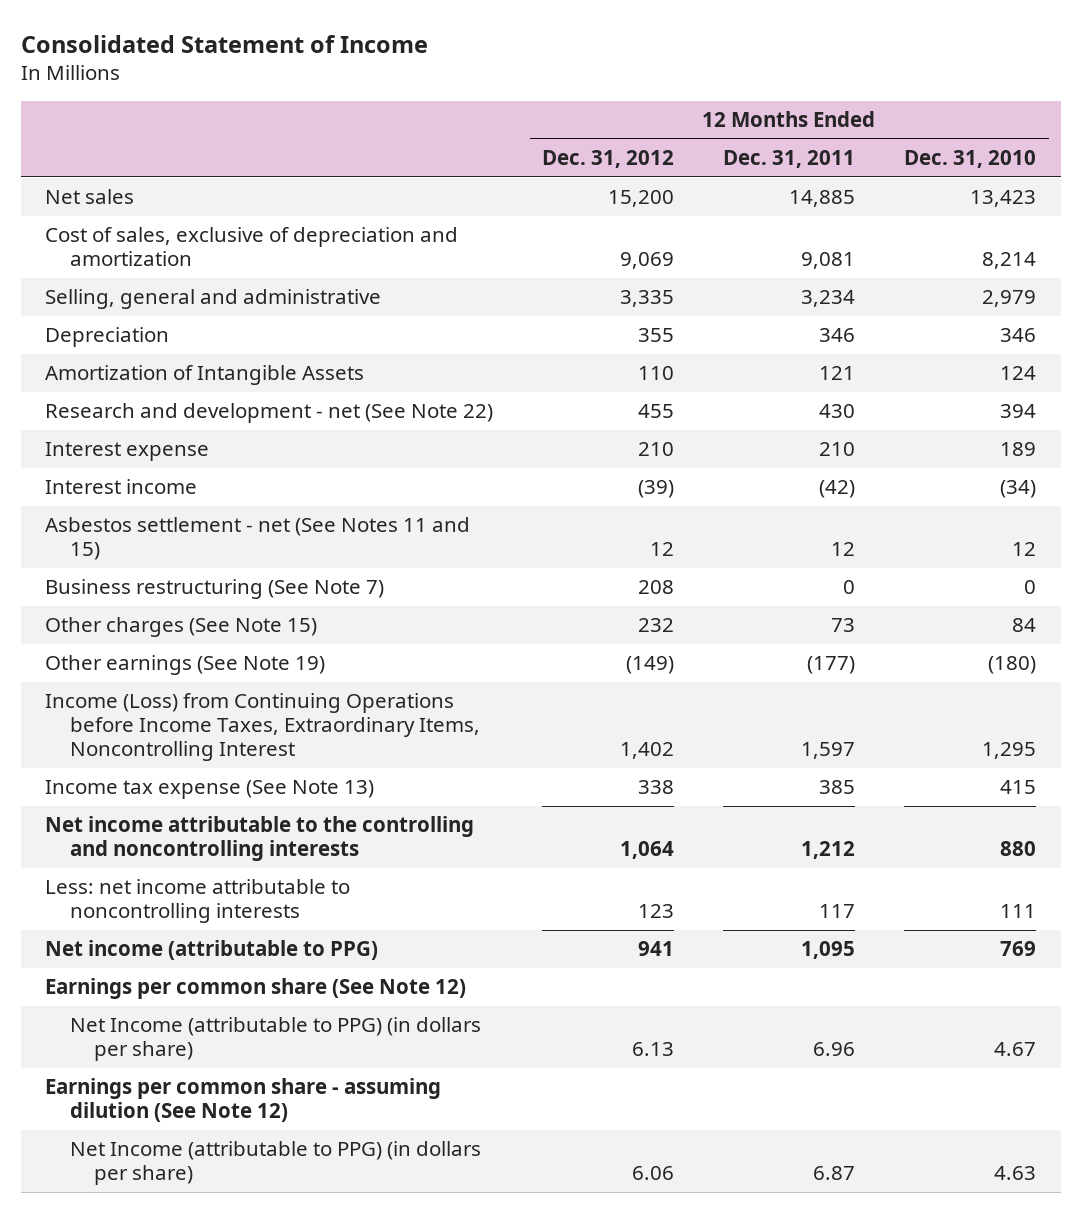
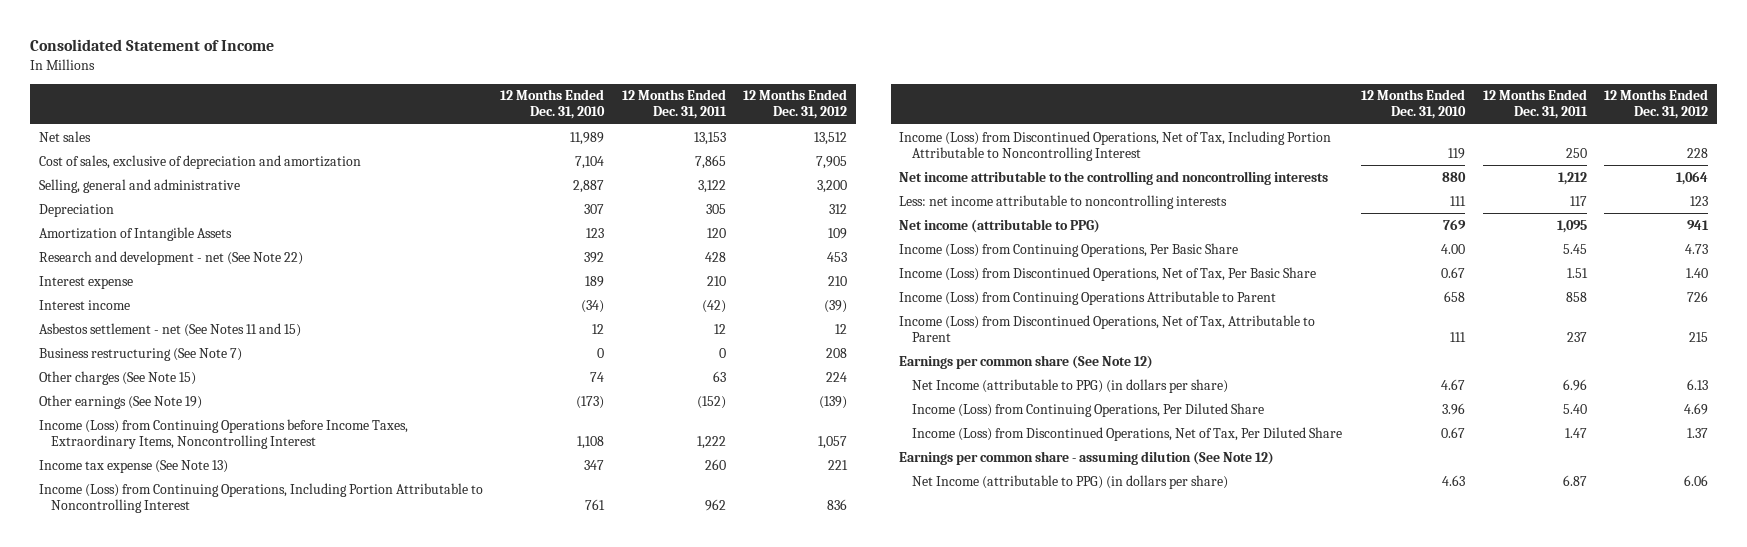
- | 12 Months Ended Dec. 31, 2012 | 12 Months Ended Dec. 31, 2011 | 12 Months Ended Dec. 31, 2010
+ | 12 Months Ended Dec. 31, 2010 | 12 Months Ended Dec. 31, 2011 | 12 Months Ended Dec. 31, 2012
- Net sales | 15,200 | 14,885 | 13,423
- Cost of sales, exclusive of depreciation and amortization | 9,069 | 9,081 | 8,214
- Selling, general and administrative | 3,335 | 3,234 | 2,979
- Depreciation | 355 | 346 | 346
- Amortization of Intangible Assets | 110 | 121 | 124
- Research and development - net (See Note 22) | 455 | 430 | 394
+ Net sales | 11,989 | 13,153 | 13,512
+ Cost of sales, exclusive of depreciation and amortization | 7,104 | 7,865 | 7,905
+ Selling, general and administrative | 2,887 | 3,122 | 3,200
+ Depreciation | 307 | 305 | 312
+ Amortization of Intangible Assets | 123 | 120 | 109
+ Research and development - net (See Note 22) | 392 | 428 | 453
- Other charges (See Note 15) | 232 | 73 | 84
- Other earnings (See Note 19) | (149) | (177) | (180)
- Income (Loss) from Continuing Operations before Income Taxes, Extraordinary Items, Noncontrolling Interest | 1,402 | 1,597 | 1,295
- Income tax expense (See Note 13) | 338 | 385 | 415
+ Other charges (See Note 15) | 74 | 63 | 224
+ Other earnings (See Note 19) | (173) | (152) | (139)
+ Income (Loss) from Continuing Operations before Income Taxes, Extraordinary Items, Noncontrolling Interest | 1,108 | 1,222 | 1,057
+ Income tax expense (See Note 13) | 347 | 260 | 221
+ Income (Loss) from Continuing Operations, Including Portion Attributable to Noncontrolling Interest | 761 | 962 | 836
+ Income (Loss) from Discontinued Operations, Net of Tax, Including Portion Attributable to Noncontrolling Interest | 119 | 250 | 228
+ Income (Loss) from Continuing Operations, Per Basic Share | 4.00 | 5.45 | 4.73
+ Income (Loss) from Discontinued Operations, Net of Tax, Per Basic Share | 0.67 | 1.51 | 1.40
+ Income (Loss) from Continuing Operations Attributable to Parent | 658 | 858 | 726
+ Income (Loss) from Discontinued Operations, Net of Tax, Attributable to Parent | 111 | 237 | 215
+ Income (Loss) from Continuing Operations, Per Diluted Share | 3.96 | 5.40 | 4.69
+ Income (Loss) from Discontinued Operations, Net of Tax, Per Diluted Share | 0.67 | 1.47 | 1.37

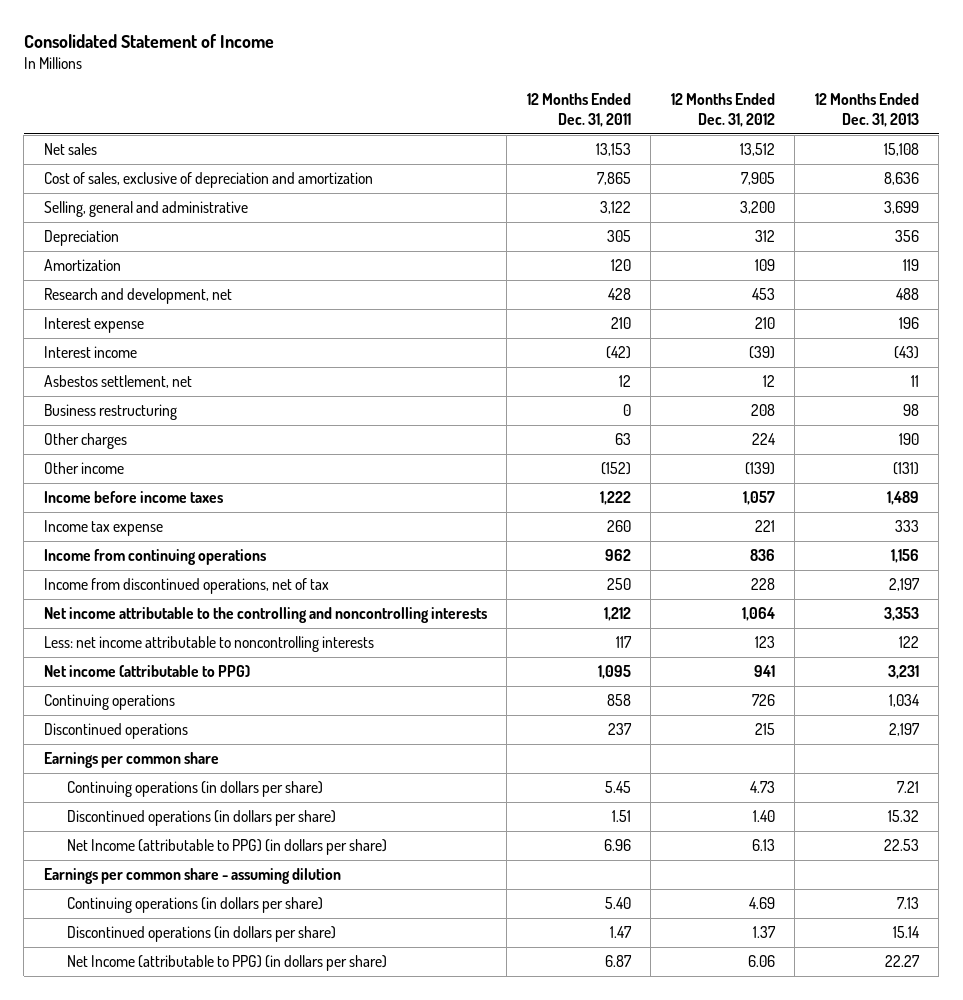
- | 12 Months Ended Dec. 31, 2010 | 12 Months Ended Dec. 31, 2011 | 12 Months Ended Dec. 31, 2012
+ | 12 Months Ended Dec. 31, 2011 | 12 Months Ended Dec. 31, 2012 | 12 Months Ended Dec. 31, 2013
- Amortization of Intangible Assets | 123 | 120 | 109
- Research and development - net (See Note 22) | 392 | 428 | 453
+ Amortization | 120 | 109 | 119
+ Research and development, net | 428 | 453 | 488
- Asbestos settlement - net (See Notes 11 and 15) | 12 | 12 | 12
- Business restructuring (See Note 7) | 0 | 0 | 208
- Other charges (See Note 15) | 74 | 63 | 224
- Other earnings (See Note 19) | (173) | (152) | (139)
- Income (Loss) from Continuing Operations before Income Taxes, Extraordinary Items, Noncontrolling Interest | 1,108 | 1,222 | 1,057
- Income tax expense (See Note 13) | 347 | 260 | 221
- Income (Loss) from Continuing Operations, Including Portion Attributable to Noncontrolling Interest | 761 | 962 | 836
- Income (Loss) from Discontinued Operations, Net of Tax, Including Portion Attributable to Noncontrolling Interest | 119 | 250 | 228
+ Asbestos settlement, net | 12 | 12 | 11
+ Business restructuring | 0 | 208 | 98
+ Other charges | 63 | 224 | 190
+ Other income | (152) | (139) | (131)
+ Income before income taxes | 1,222 | 1,057 | 1,489
+ Income tax expense | 260 | 221 | 333
+ Income from continuing operations | 962 | 836 | 1,156
+ Income from discontinued operations, net of tax | 250 | 228 | 2,197
- Income (Loss) from Continuing Operations, Per Basic Share | 4.00 | 5.45 | 4.73
- Income (Loss) from Discontinued Operations, Net of Tax, Per Basic Share | 0.67 | 1.51 | 1.40
- Income (Loss) from Continuing Operations Attributable to Parent | 658 | 858 | 726
- Income (Loss) from Discontinued Operations, Net of Tax, Attributable to Parent | 111 | 237 | 215
- Earnings per common share (See Note 12)
+ Continuing operations | 858 | 726 | 1,034
+ Discontinued operations | 237 | 215 | 2,197
+ Earnings per common share
+ Continuing operations (in dollars per share) | 5.45 | 4.73 | 7.21
+ Discontinued operations (in dollars per share) | 1.51 | 1.40 | 15.32
- Income (Loss) from Continuing Operations, Per Diluted Share | 3.96 | 5.40 | 4.69
- Income (Loss) from Discontinued Operations, Net of Tax, Per Diluted Share | 0.67 | 1.47 | 1.37
- Earnings per common share - assuming dilution (See Note 12)
+ Earnings per common share - assuming dilution
+ Continuing operations (in dollars per share) | 5.40 | 4.69 | 7.13
+ Discontinued operations (in dollars per share) | 1.47 | 1.37 | 15.14

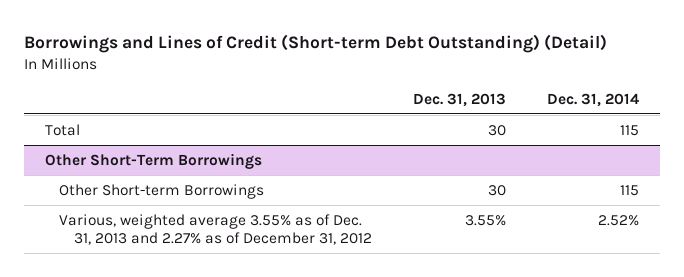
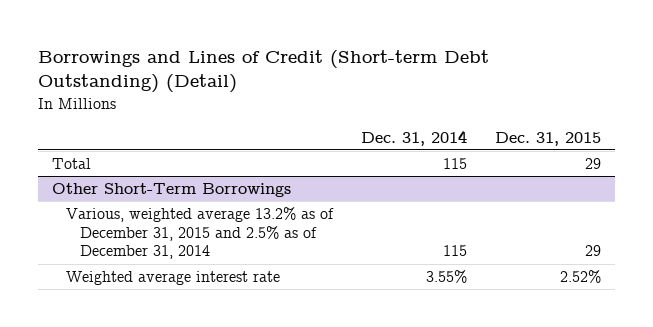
- | Dec. 31, 2013 | Dec. 31, 2014
+ | Dec. 31, 2014 | Dec. 31, 2015
@ Other Short-Term Borrowings
- Other Short-term Borrowings | 30 | 115
- Various, weighted average 3.55% as of Dec. 31, 2013 and 2.27% as of December 31, 2012 | 3.55% | 2.52%
+ Various, weighted average 13.2% as of December 31, 2015 and 2.5% as of December 31, 2014 | 115 | 29
+ Weighted average interest rate | 3.55% | 2.52%

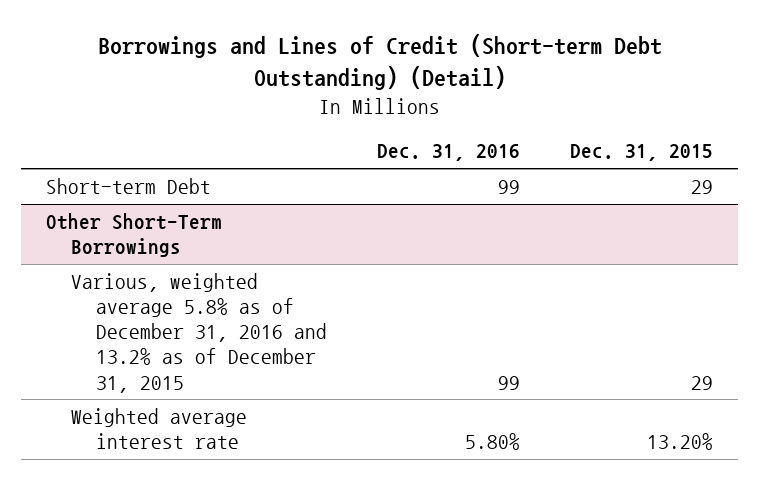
- | Dec. 31, 2014 | Dec. 31, 2015
+ | Dec. 31, 2016 | Dec. 31, 2015
- Total | 115 | 29
+ Short-term Debt | 99 | 29
@ Other Short-Term Borrowings
- Various, weighted average 13.2% as of December 31, 2015 and 2.5% as of December 31, 2014 | 115 | 29
- Weighted average interest rate | 3.55% | 2.52%
+ Various, weighted average 5.8% as of December 31, 2016 and 13.2% as of December 31, 2015 | 99 | 29
+ Weighted average interest rate | 5.80% | 13.20%

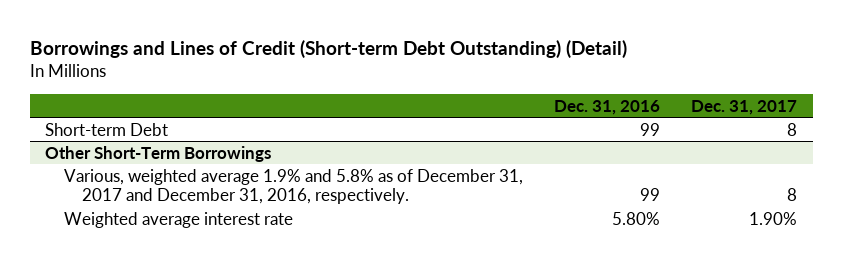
- | Dec. 31, 2016 | Dec. 31, 2015
+ | Dec. 31, 2016 | Dec. 31, 2017
@ Other Short-Term Borrowings
- Various, weighted average 5.8% as of December 31, 2016 and 13.2% as of December 31, 2015 | 99 | 29
+ Various, weighted average 1.9% and 5.8% as of December 31, 2017 and December 31, 2016, respectively. | 99 | 8

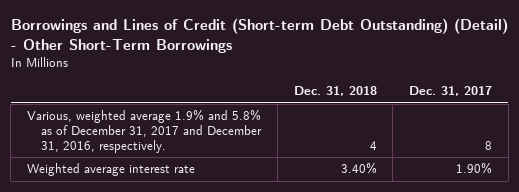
- Borrowings and Lines of Credit (Short-term Debt Outstanding) (Detail)
+ Borrowings and Lines of Credit (Short-term Debt Outstanding) (Detail) - Other Short-Term Borrowings
- | Dec. 31, 2016 | Dec. 31, 2017
+ | Dec. 31, 2018 | Dec. 31, 2017
- Short-term Debt | 99 | 8
- Other Short-Term Borrowings

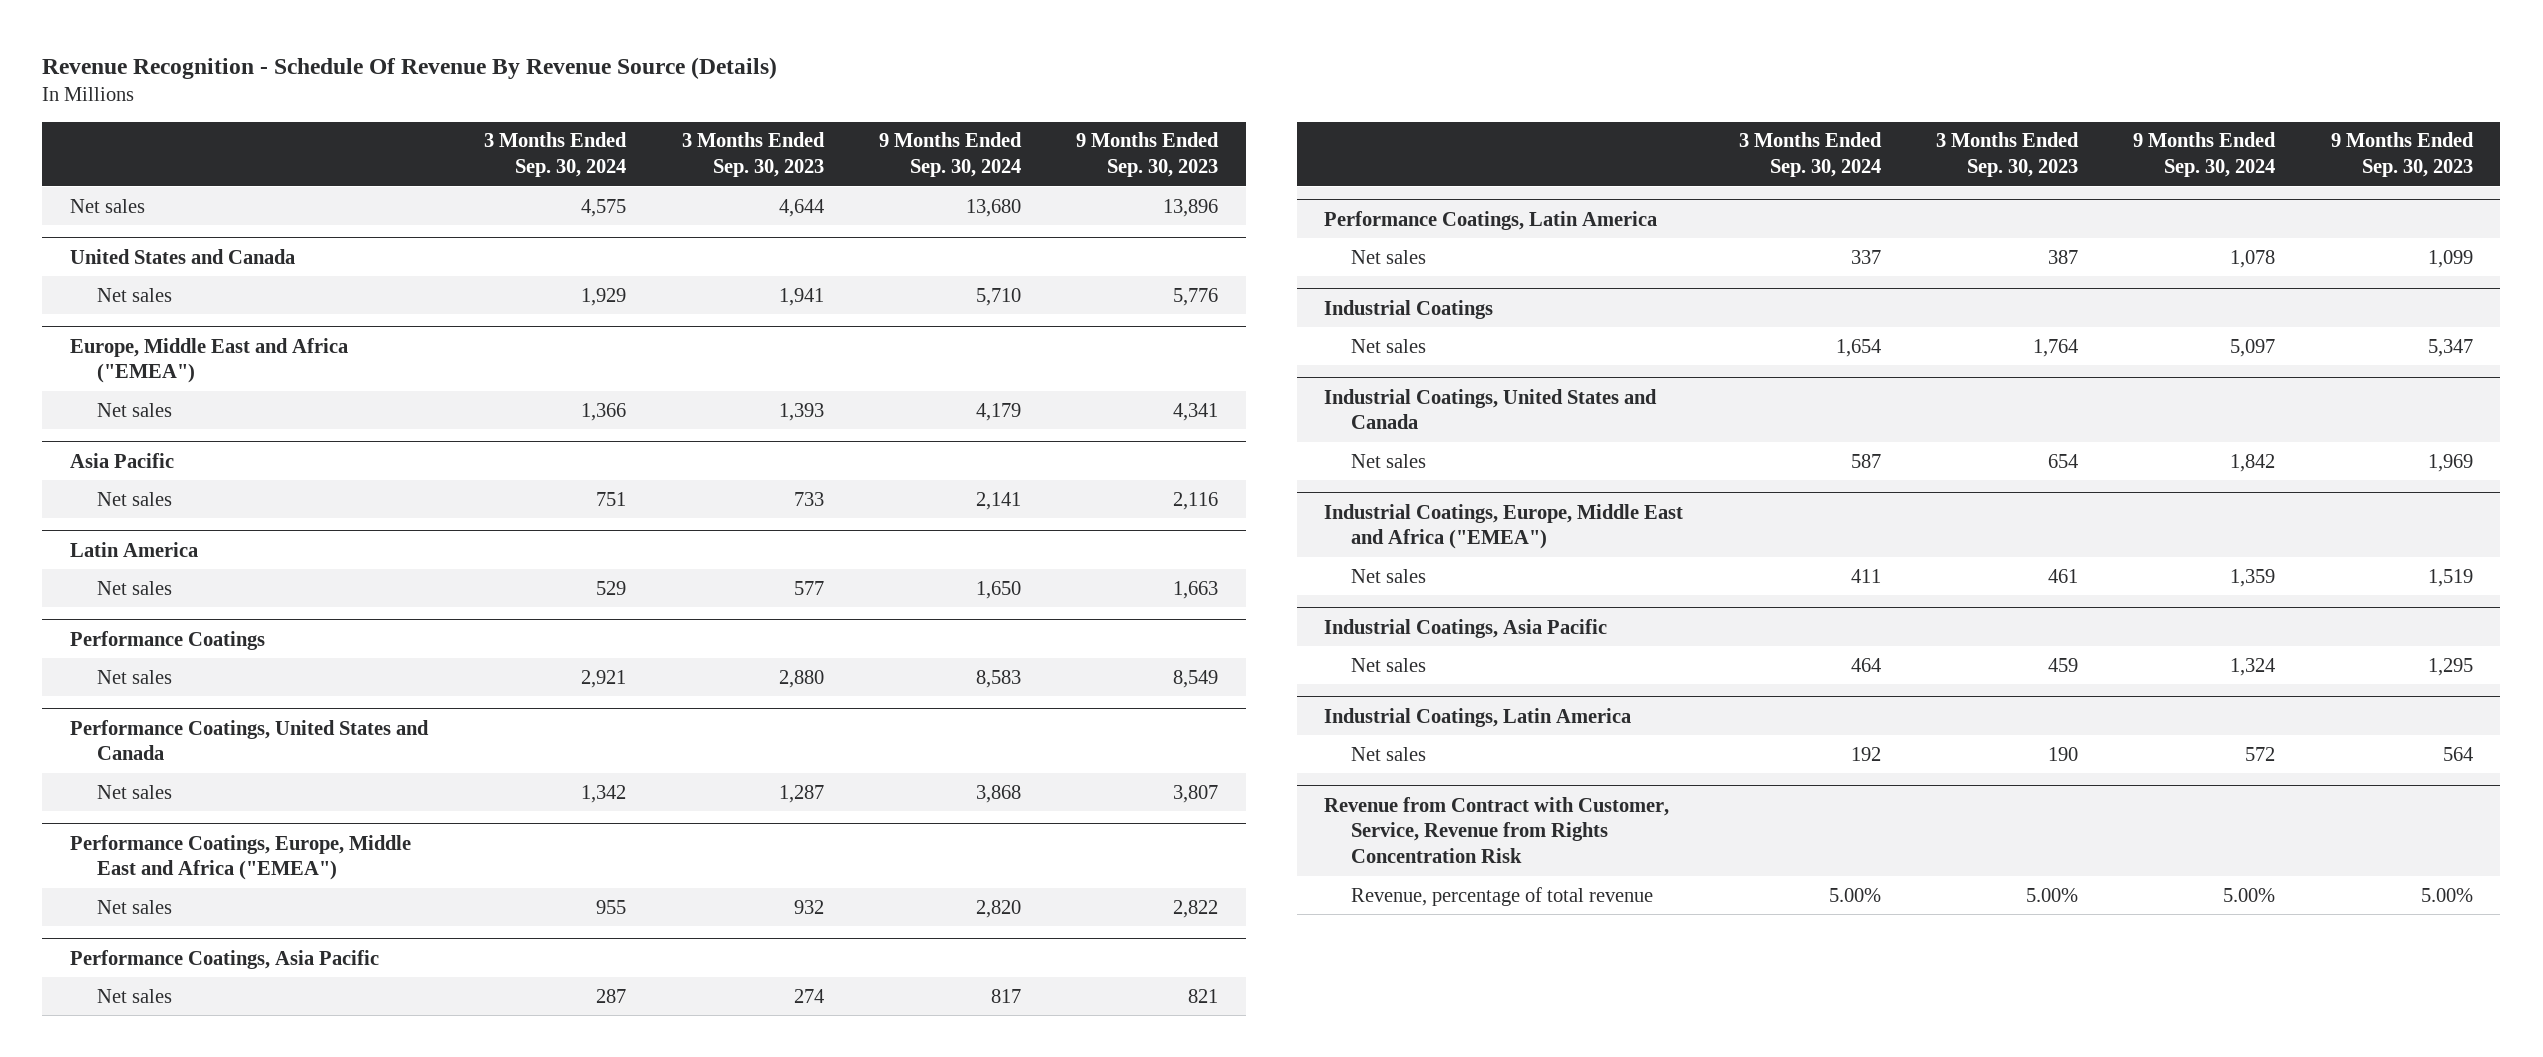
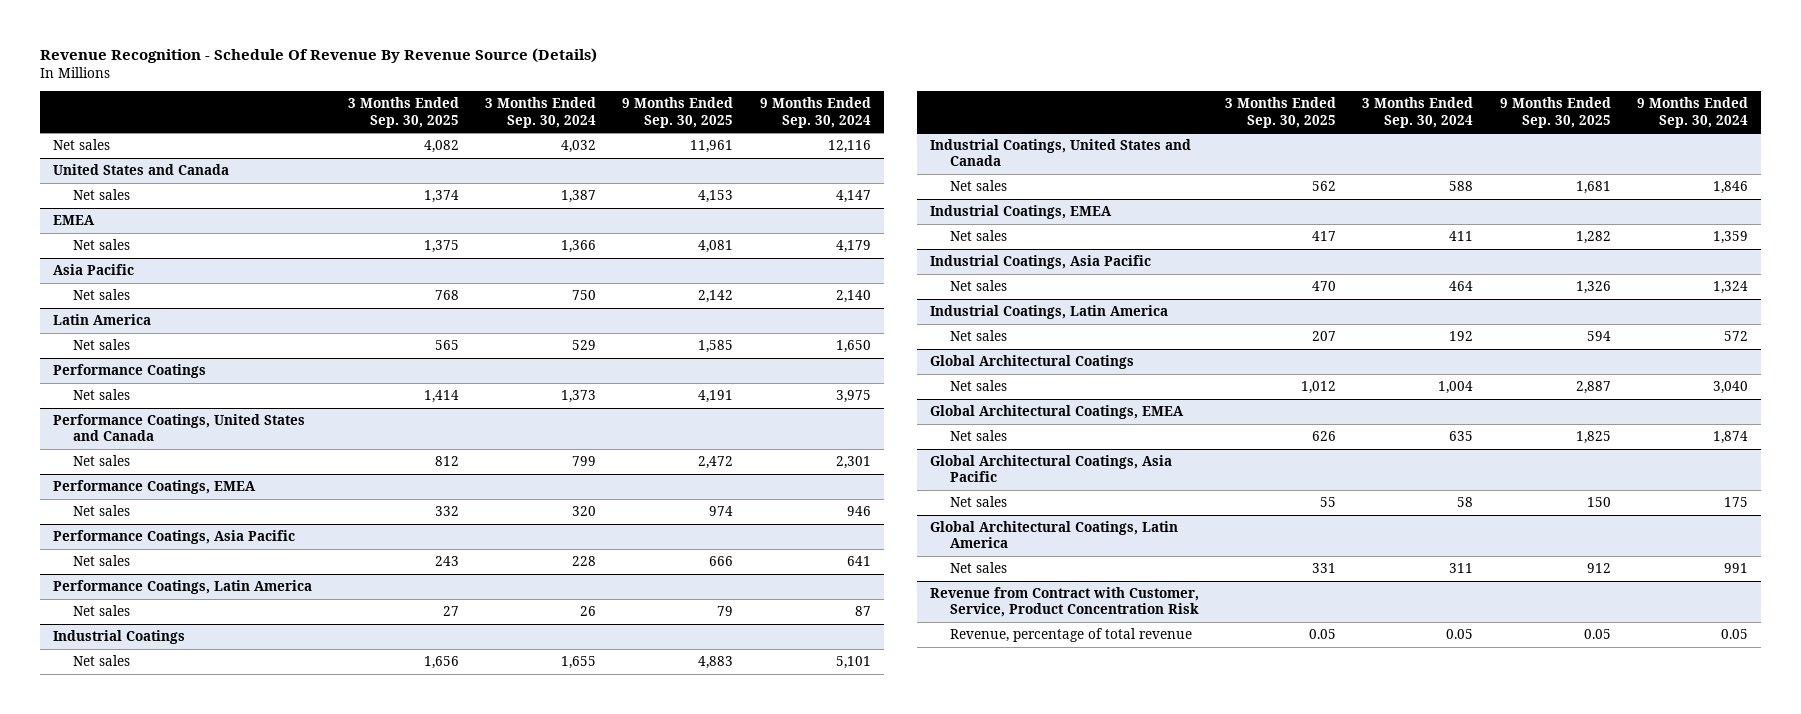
- | 3 Months Ended Sep. 30, 2024 | 3 Months Ended Sep. 30, 2023 | 9 Months Ended Sep. 30, 2024 | 9 Months Ended Sep. 30, 2023
+ | 3 Months Ended Sep. 30, 2025 | 3 Months Ended Sep. 30, 2024 | 9 Months Ended Sep. 30, 2025 | 9 Months Ended Sep. 30, 2024
- Net sales | 4,575 | 4,644 | 13,680 | 13,896
+ Net sales | 4,082 | 4,032 | 11,961 | 12,116
@ United States and Canada
- Net sales | 1,929 | 1,941 | 5,710 | 5,776
- Europe, Middle East and Africa ("EMEA")
@ United States and Canada
+ Net sales | 1,374 | 1,387 | 4,153 | 4,147
+ EMEA
@ Asia Pacific
- Net sales | 751 | 733 | 2,141 | 2,116
+ Net sales | 768 | 750 | 2,142 | 2,140
@ Performance Coatings
- Net sales | 2,921 | 2,880 | 8,583 | 8,549
+ Net sales | 1,414 | 1,373 | 4,191 | 3,975
@ Performance Coatings, United States and Canada
- Net sales | 1,342 | 1,287 | 3,868 | 3,807
- Performance Coatings, Europe, Middle East and Africa ("EMEA")
- Net sales | 955 | 932 | 2,820 | 2,822
@ Performance Coatings, United States and Canada
+ Net sales | 812 | 799 | 2,472 | 2,301
+ Performance Coatings, EMEA
+ Net sales | 332 | 320 | 974 | 946
@ Performance Coatings, Asia Pacific
- Net sales | 287 | 274 | 817 | 821
+ Net sales | 243 | 228 | 666 | 641
@ Performance Coatings, Latin America
- Net sales | 337 | 387 | 1,078 | 1,099
+ Net sales | 27 | 26 | 79 | 87
@ Industrial Coatings
- Net sales | 1,654 | 1,764 | 5,097 | 5,347
+ Net sales | 1,656 | 1,655 | 4,883 | 5,101
@ Industrial Coatings, United States and Canada
- Net sales | 587 | 654 | 1,842 | 1,969
- Industrial Coatings, Europe, Middle East and Africa ("EMEA")
@ Industrial Coatings, United States and Canada
+ Net sales | 562 | 588 | 1,681 | 1,846
+ Industrial Coatings, EMEA
- Revenue from Contract with Customer, Service, Revenue from Rights Concentration Risk
- Revenue, percentage of total revenue | 5.00% | 5.00% | 5.00% | 5.00%
+ Global Architectural Coatings
+ Net sales | 1,012 | 1,004 | 2,887 | 3,040
+ Global Architectural Coatings, EMEA
+ Net sales | 626 | 635 | 1,825 | 1,874
+ Global Architectural Coatings, Asia Pacific
+ Net sales | 55 | 58 | 150 | 175
+ Global Architectural Coatings, Latin America
+ Net sales | 331 | 311 | 912 | 991
+ Revenue from Contract with Customer, Service, Product Concentration Risk
+ Revenue, percentage of total revenue | 0.05 | 0.05 | 0.05 | 0.05

